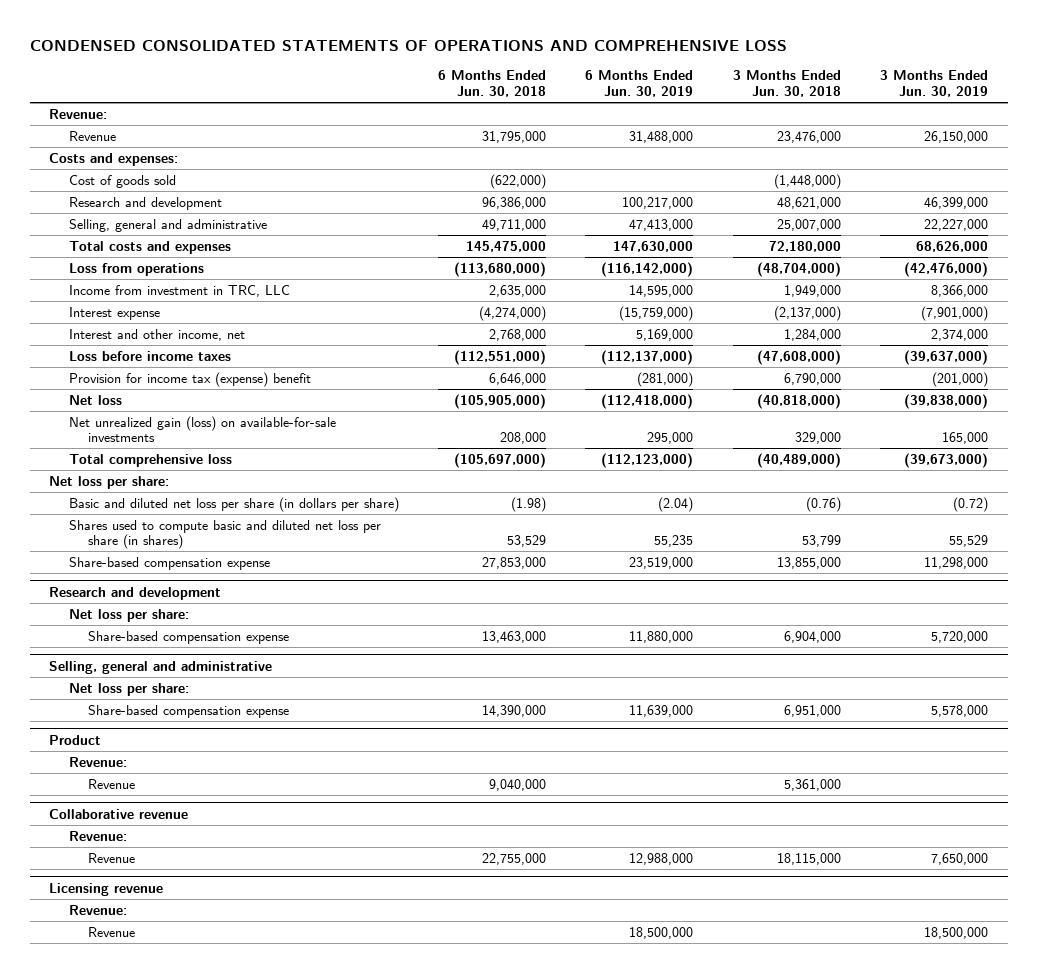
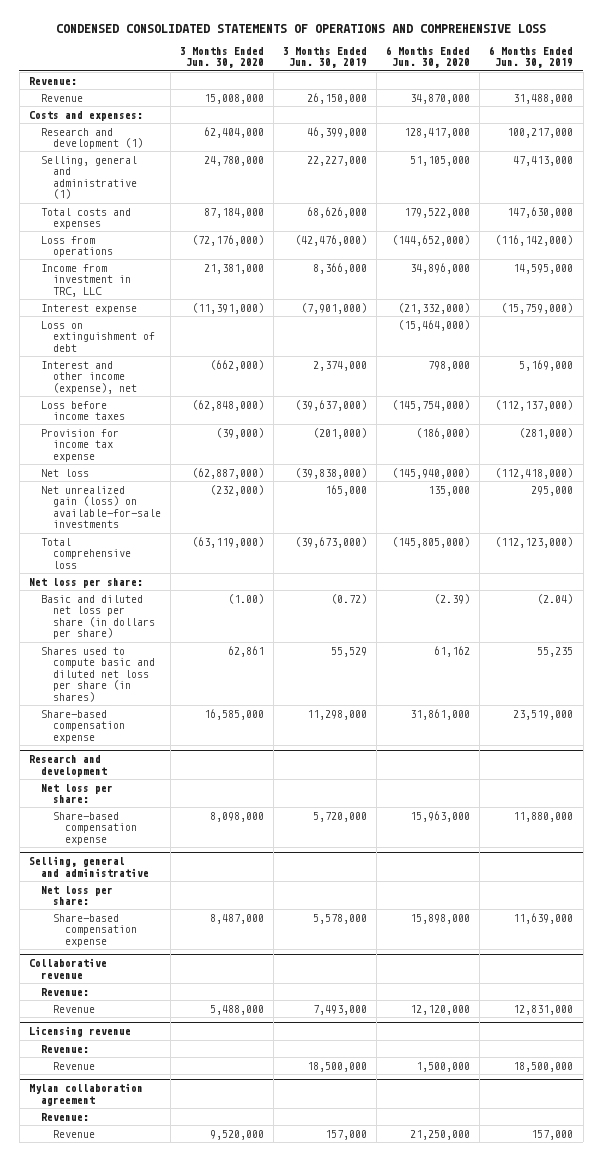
- | 6 Months Ended Jun. 30, 2018 | 6 Months Ended Jun. 30, 2019 | 3 Months Ended Jun. 30, 2018 | 3 Months Ended Jun. 30, 2019
+ | 3 Months Ended Jun. 30, 2020 | 3 Months Ended Jun. 30, 2019 | 6 Months Ended Jun. 30, 2020 | 6 Months Ended Jun. 30, 2019
- Cost of goods sold | (622,000) | | (1,448,000) |
- Research and development | 96,386,000 | 100,217,000 | 48,621,000 | 46,399,000
- Selling, general and administrative | 49,711,000 | 47,413,000 | 25,007,000 | 22,227,000
+ Research and development (1) | 62,404,000 | 46,399,000 | 128,417,000 | 100,217,000
+ Selling, general and administrative (1) | 24,780,000 | 22,227,000 | 51,105,000 | 47,413,000
- Interest and other income, net | 2,768,000 | 5,169,000 | 1,284,000 | 2,374,000
+ Loss on extinguishment of debt | | | (15,464,000) |
+ Interest and other income (expense), net | (662,000) | 2,374,000 | 798,000 | 5,169,000
- Provision for income tax (expense) benefit | 6,646,000 | (281,000) | 6,790,000 | (201,000)
+ Provision for income tax expense | (39,000) | (201,000) | (186,000) | (281,000)
- Product
- Revenue:
- Revenue | 9,040,000 | | 5,361,000 |
@ Collaborative revenue
- Revenue | 22,755,000 | 12,988,000 | 18,115,000 | 7,650,000
+ Revenue | 5,488,000 | 7,493,000 | 12,120,000 | 12,831,000
+ Mylan collaboration agreement
+ Revenue:
+ Revenue | 9,520,000 | 157,000 | 21,250,000 | 157,000

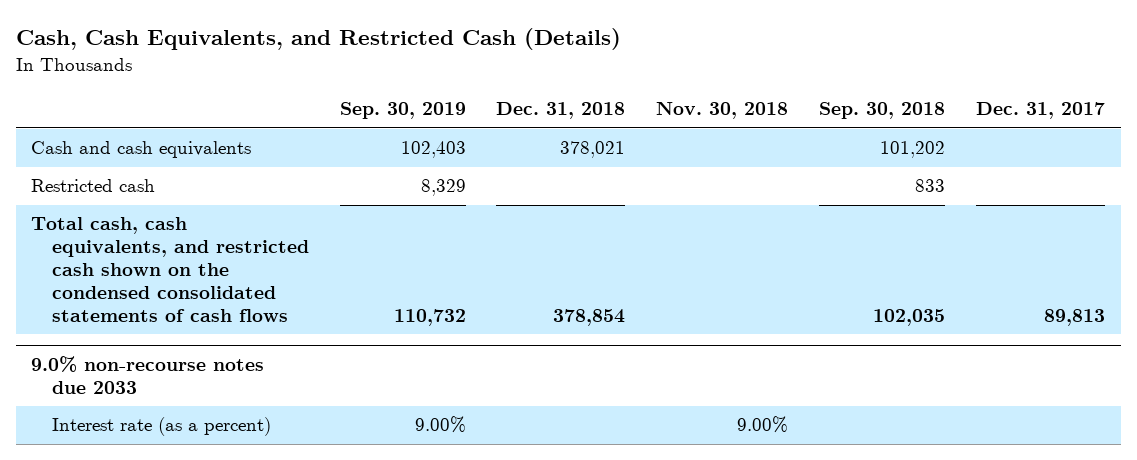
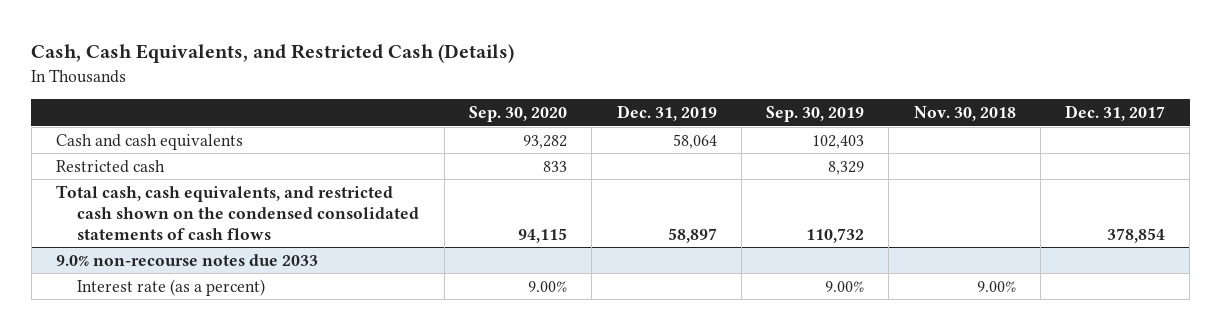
- | Sep. 30, 2019 | Dec. 31, 2018 | Nov. 30, 2018 | Sep. 30, 2018 | Dec. 31, 2017
+ | Sep. 30, 2020 | Dec. 31, 2019 | Sep. 30, 2019 | Nov. 30, 2018 | Dec. 31, 2017
- Total cash, cash equivalents, and restricted cash shown on the condensed consolidated statements of cash flows | 110,732 | 378,854 | | 102,035 | 89,813
+ Total cash, cash equivalents, and restricted cash shown on the condensed consolidated statements of cash flows | 94,115 | 58,897 | 110,732 | | 378,854

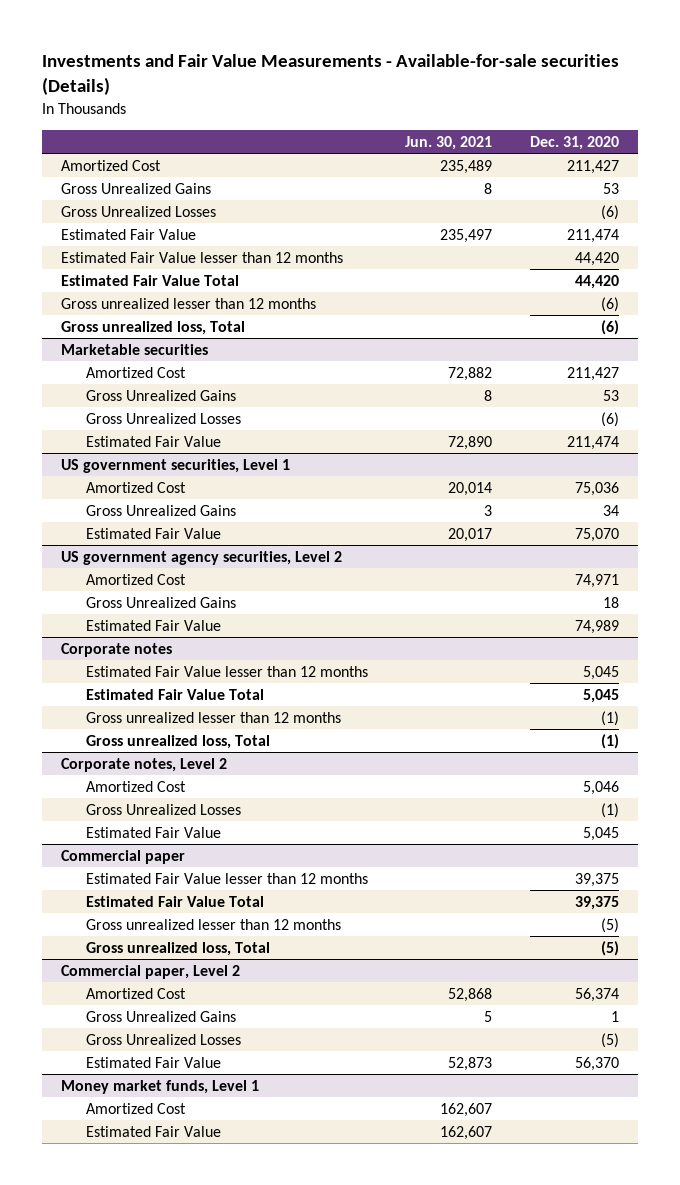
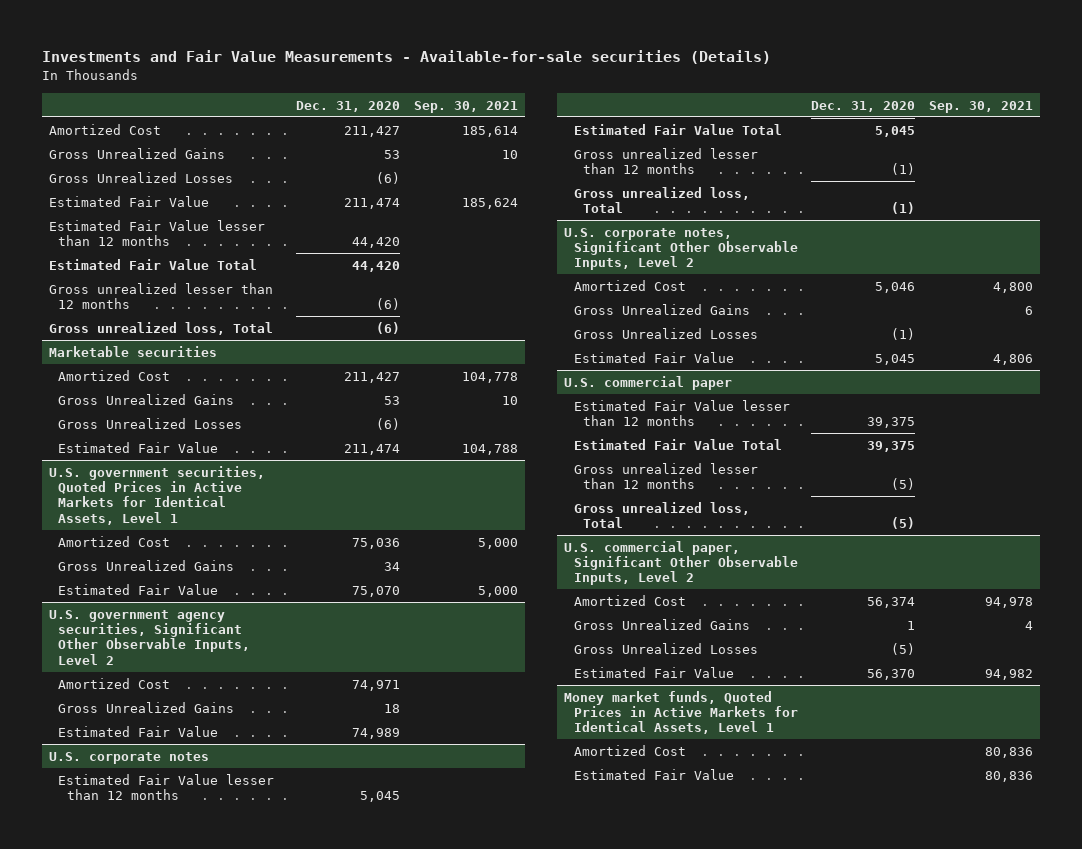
- | Jun. 30, 2021 | Dec. 31, 2020
+ | Dec. 31, 2020 | Sep. 30, 2021
- US government securities, Level 1
+ U.S. government securities, Quoted Prices in Active Markets for Identical Assets, Level 1
- US government agency securities, Level 2
+ U.S. government agency securities, Significant Other Observable Inputs, Level 2
- Corporate notes
+ U.S. corporate notes
- Corporate notes, Level 2
+ U.S. corporate notes, Significant Other Observable Inputs, Level 2
+ Gross Unrealized Gains | | 6
- Commercial paper
+ U.S. commercial paper
- Commercial paper, Level 2
+ U.S. commercial paper, Significant Other Observable Inputs, Level 2
- Money market funds, Level 1
+ Money market funds, Quoted Prices in Active Markets for Identical Assets, Level 1

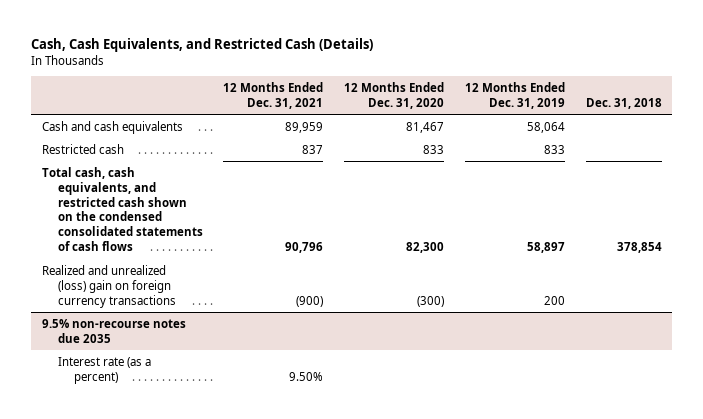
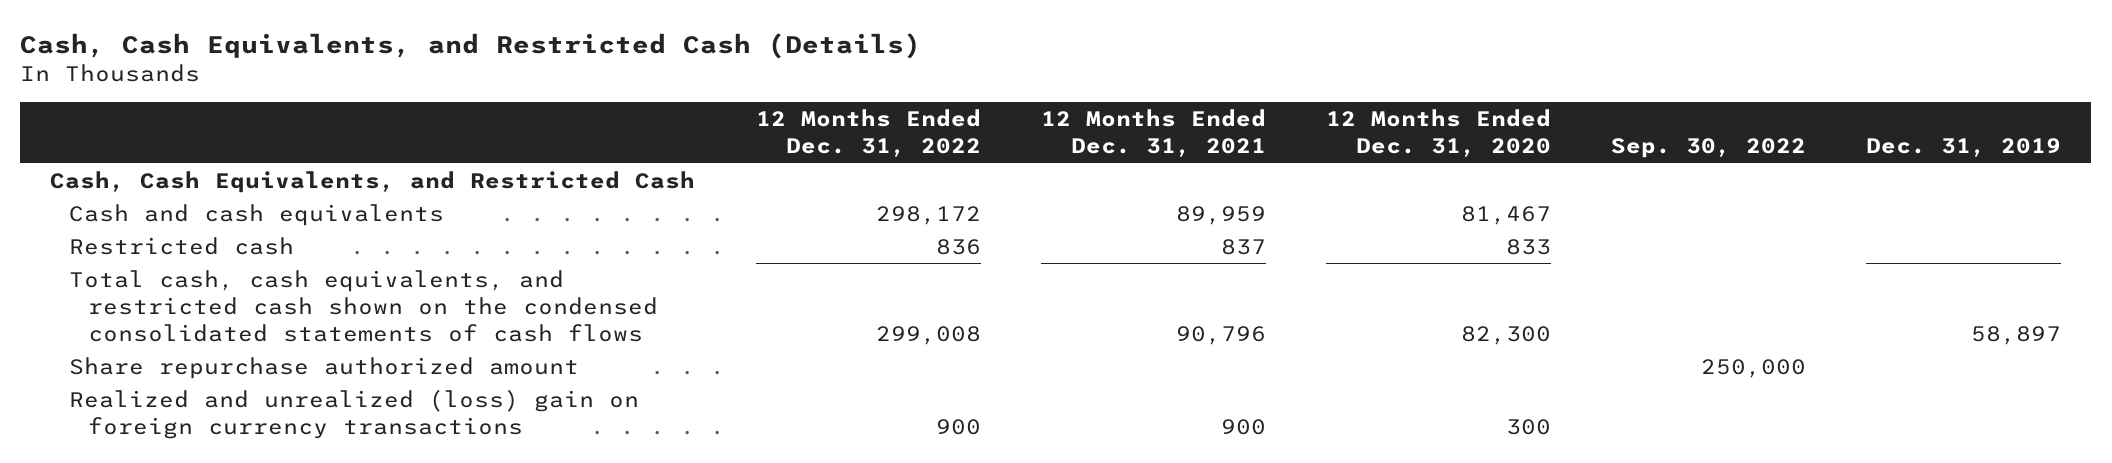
- | 12 Months Ended Dec. 31, 2021 | 12 Months Ended Dec. 31, 2020 | 12 Months Ended Dec. 31, 2019 | Dec. 31, 2018
+ | 12 Months Ended Dec. 31, 2022 | 12 Months Ended Dec. 31, 2021 | 12 Months Ended Dec. 31, 2020 | Sep. 30, 2022 | Dec. 31, 2019
+ Cash, Cash Equivalents, and Restricted Cash
- Realized and unrealized (loss) gain on foreign currency transactions | (900) | (300) | 200 |
- 9.5% non-recourse notes due 2035
- Interest rate (as a percent) | 9.50% | | |
+ Share repurchase authorized amount | | | | 250,000 |
+ Realized and unrealized (loss) gain on foreign currency transactions | 900 | 900 | 300 | |

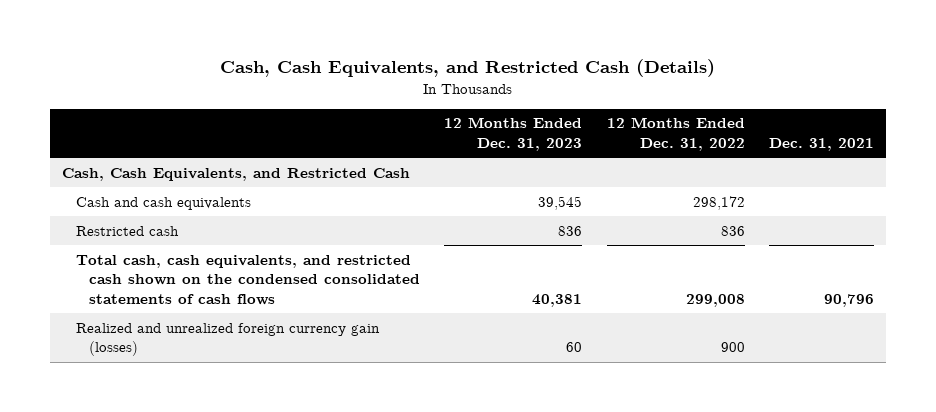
- | 12 Months Ended Dec. 31, 2022 | 12 Months Ended Dec. 31, 2021 | 12 Months Ended Dec. 31, 2020 | Sep. 30, 2022 | Dec. 31, 2019
+ | 12 Months Ended Dec. 31, 2023 | 12 Months Ended Dec. 31, 2022 | Dec. 31, 2021
- Share repurchase authorized amount | | | | 250,000 |
- Realized and unrealized (loss) gain on foreign currency transactions | 900 | 900 | 300 | |
+ Realized and unrealized foreign currency gain (losses) | 60 | 900 |

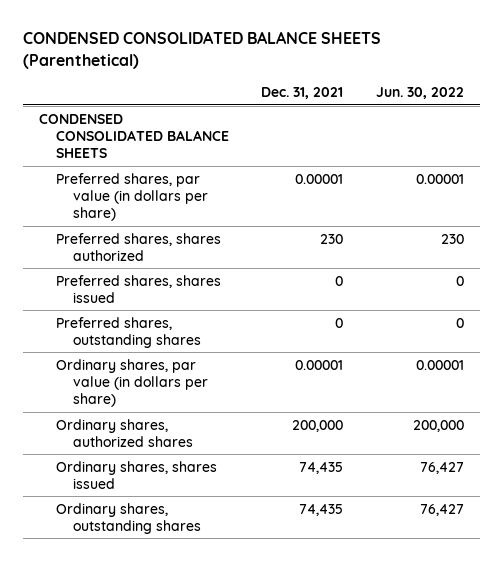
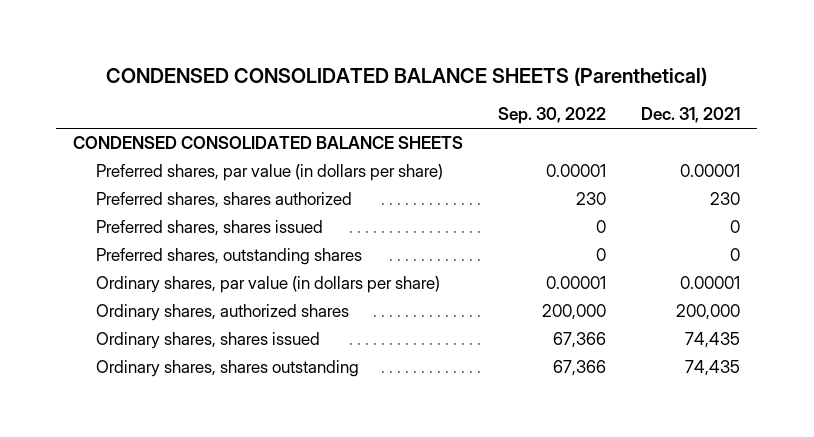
- | Dec. 31, 2021 | Jun. 30, 2022
+ | Sep. 30, 2022 | Dec. 31, 2021
- Ordinary shares, outstanding shares | 74,435 | 76,427
+ Ordinary shares, shares outstanding | 67,366 | 74,435

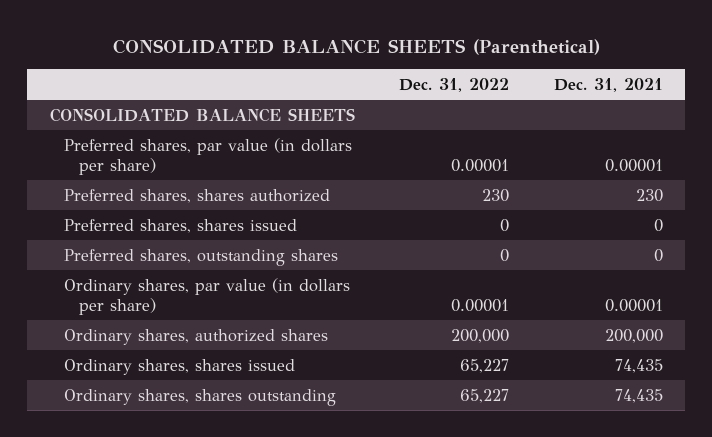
- CONDENSED CONSOLIDATED BALANCE SHEETS (Parenthetical)
+ CONSOLIDATED BALANCE SHEETS (Parenthetical)
- | Sep. 30, 2022 | Dec. 31, 2021
+ | Dec. 31, 2022 | Dec. 31, 2021
- CONDENSED CONSOLIDATED BALANCE SHEETS
+ CONSOLIDATED BALANCE SHEETS

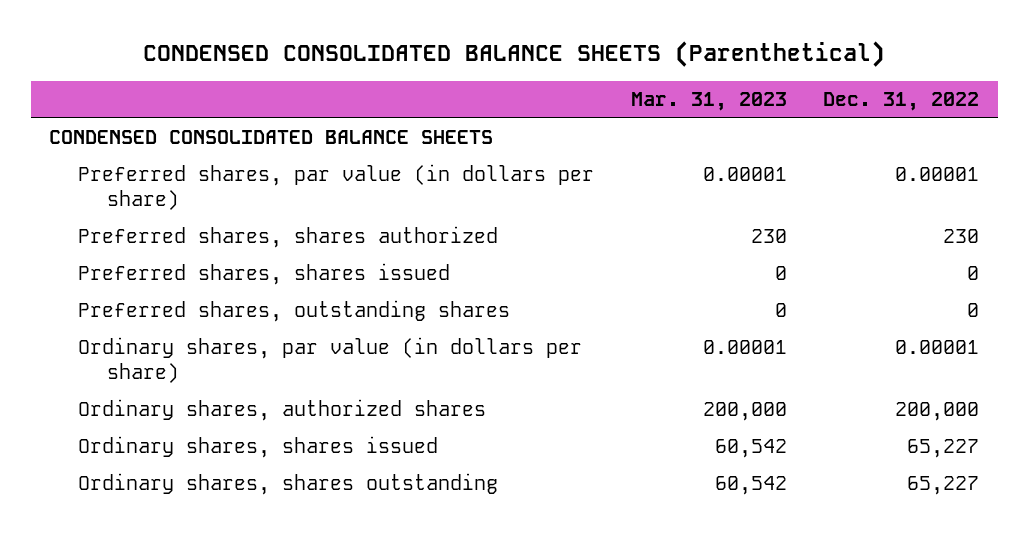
- CONSOLIDATED BALANCE SHEETS (Parenthetical)
+ CONDENSED CONSOLIDATED BALANCE SHEETS (Parenthetical)
- | Dec. 31, 2022 | Dec. 31, 2021
+ | Mar. 31, 2023 | Dec. 31, 2022
- CONSOLIDATED BALANCE SHEETS
+ CONDENSED CONSOLIDATED BALANCE SHEETS

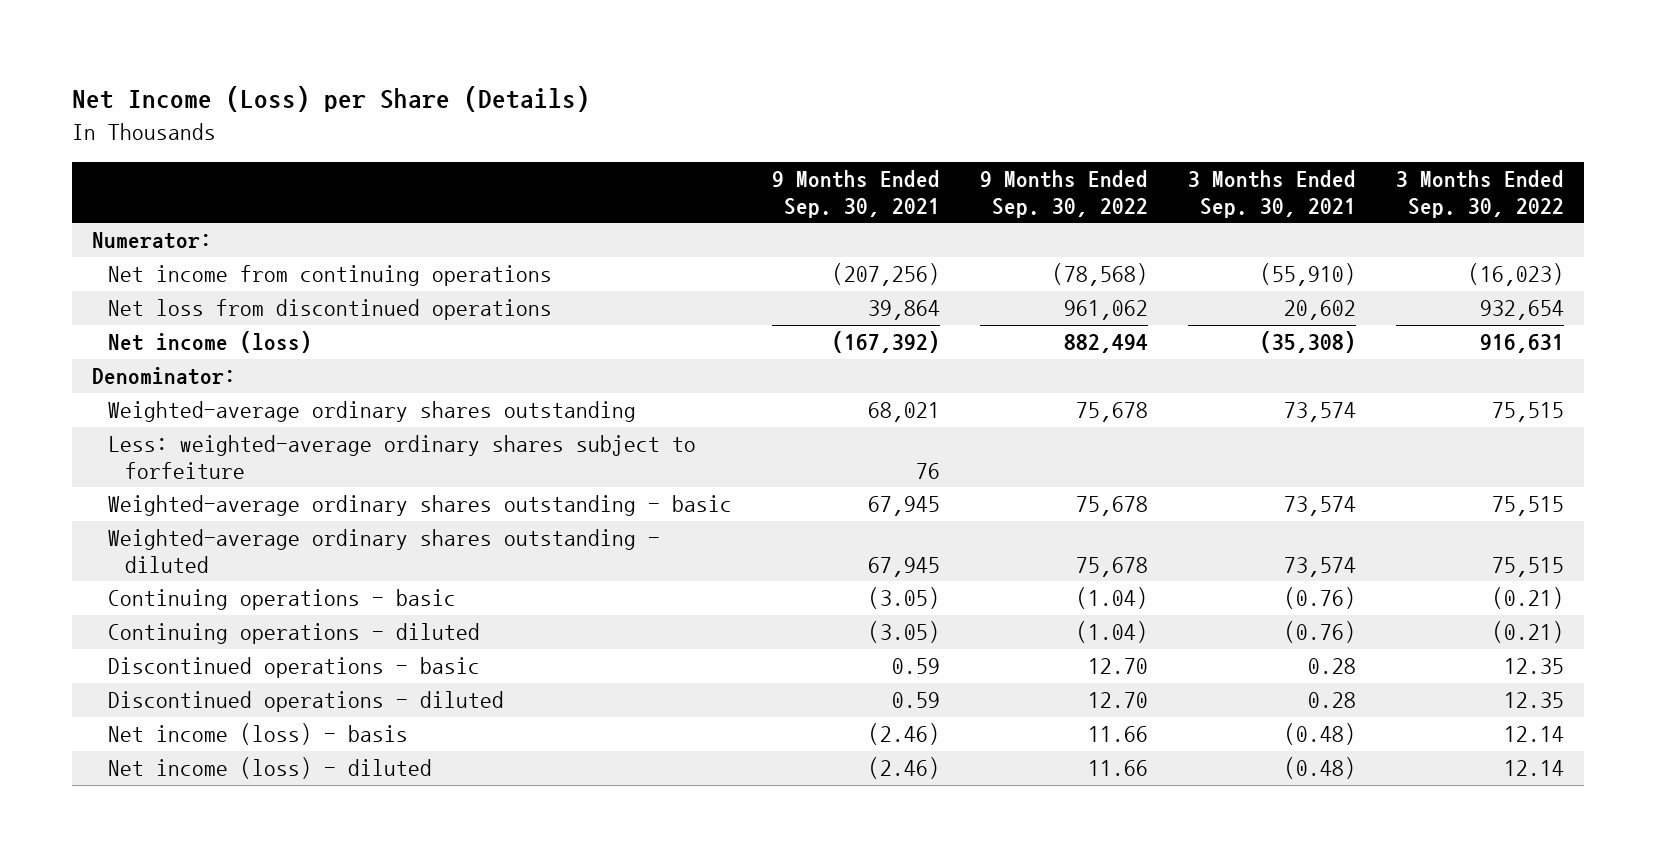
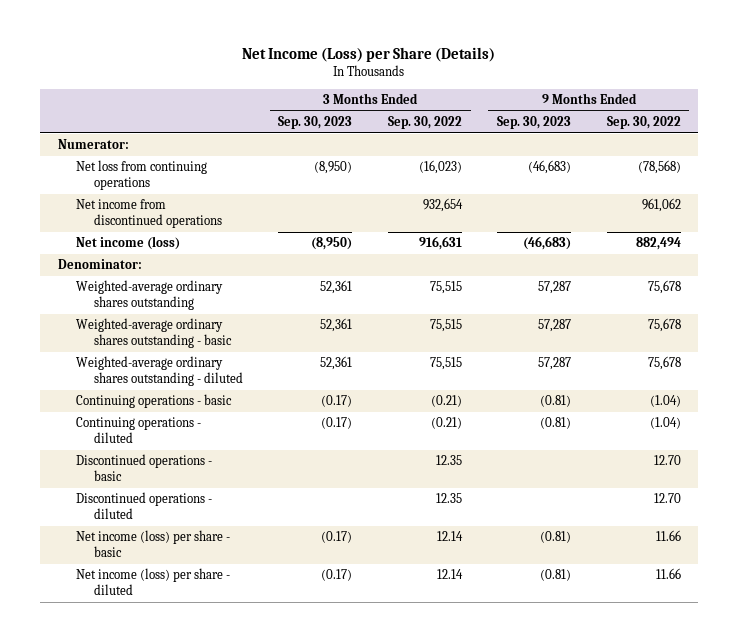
- | 9 Months Ended Sep. 30, 2021 | 9 Months Ended Sep. 30, 2022 | 3 Months Ended Sep. 30, 2021 | 3 Months Ended Sep. 30, 2022
+ | 3 Months Ended Sep. 30, 2023 | 3 Months Ended Sep. 30, 2022 | 9 Months Ended Sep. 30, 2023 | 9 Months Ended Sep. 30, 2022
- Net income from continuing operations | (207,256) | (78,568) | (55,910) | (16,023)
- Net loss from discontinued operations | 39,864 | 961,062 | 20,602 | 932,654
+ Net loss from continuing operations | (8,950) | (16,023) | (46,683) | (78,568)
+ Net income from discontinued operations | | 932,654 | | 961,062
- Less: weighted-average ordinary shares subject to forfeiture | 76 | | |
- Net income (loss) - basis | (2.46) | 11.66 | (0.48) | 12.14
- Net income (loss) - diluted | (2.46) | 11.66 | (0.48) | 12.14
+ Net income (loss) per share - basic | (0.17) | 12.14 | (0.81) | 11.66
+ Net income (loss) per share - diluted | (0.17) | 12.14 | (0.81) | 11.66

